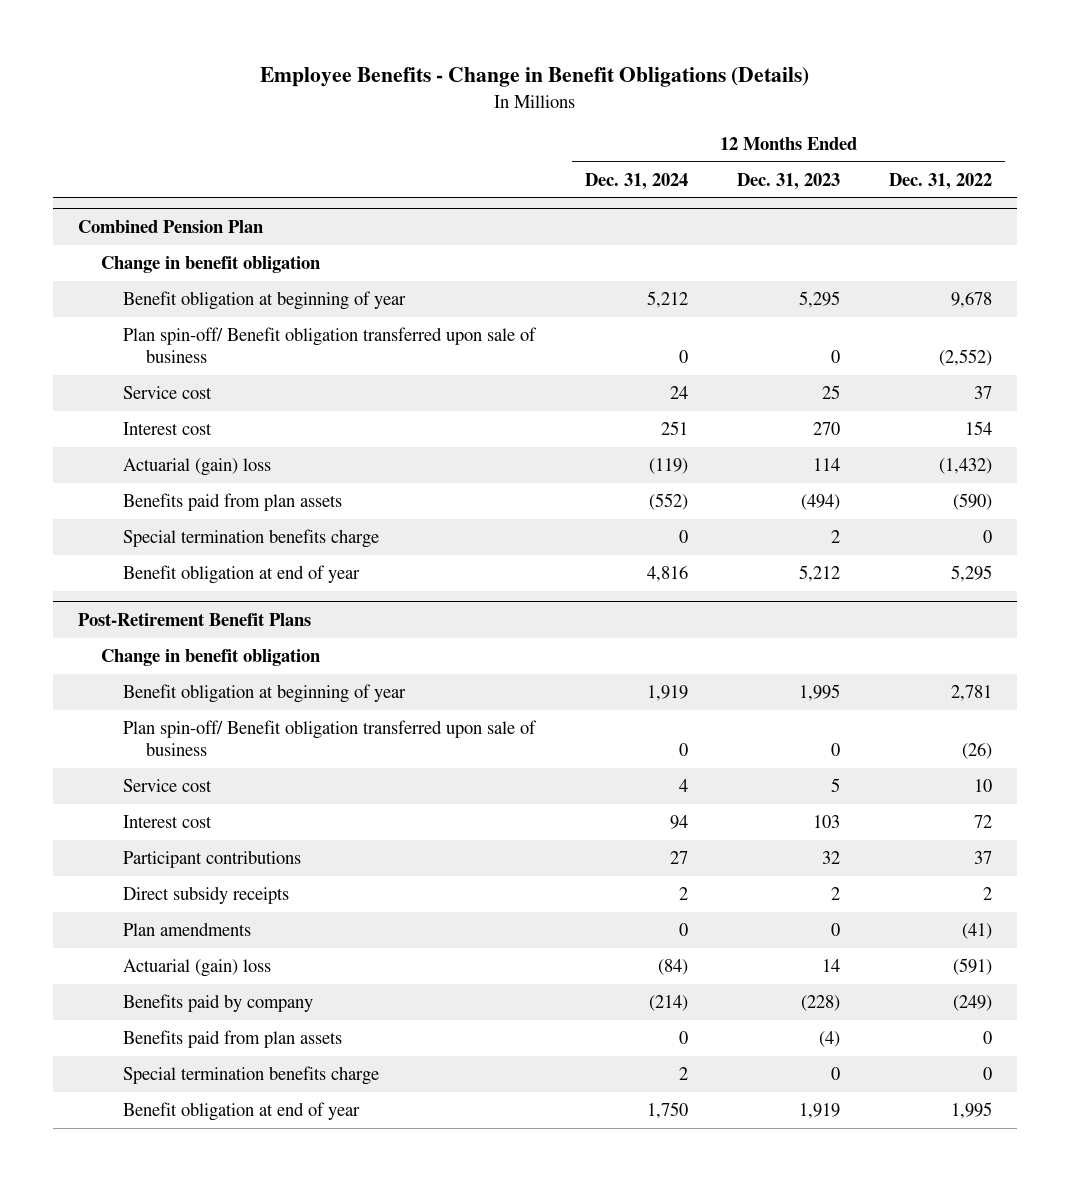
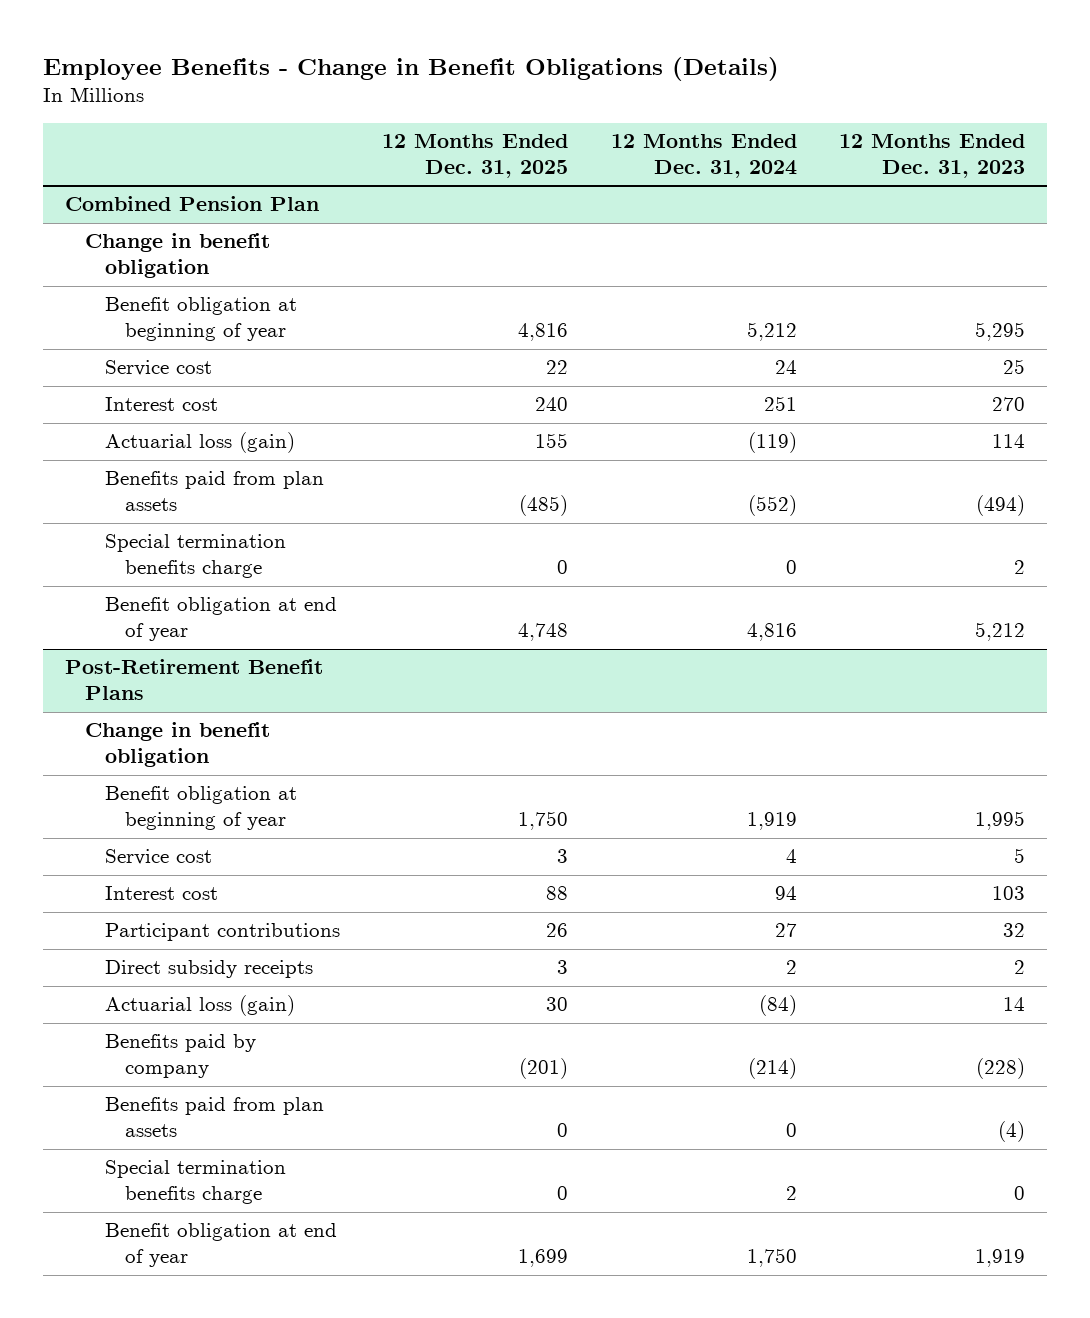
- | 12 Months Ended Dec. 31, 2024 | 12 Months Ended Dec. 31, 2023 | 12 Months Ended Dec. 31, 2022
+ | 12 Months Ended Dec. 31, 2025 | 12 Months Ended Dec. 31, 2024 | 12 Months Ended Dec. 31, 2023
@ Combined Pension Plan
- Plan spin-off/ Benefit obligation transferred upon sale of business | 0 | 0 | (2,552)
- Actuarial (gain) loss | (119) | 114 | (1,432)
+ Actuarial loss (gain) | 155 | (119) | 114
@ Post-Retirement Benefit Plans
- Plan spin-off/ Benefit obligation transferred upon sale of business | 0 | 0 | (26)
- Plan amendments | 0 | 0 | (41)
- Actuarial (gain) loss | (84) | 14 | (591)
+ Actuarial loss (gain) | 30 | (84) | 14

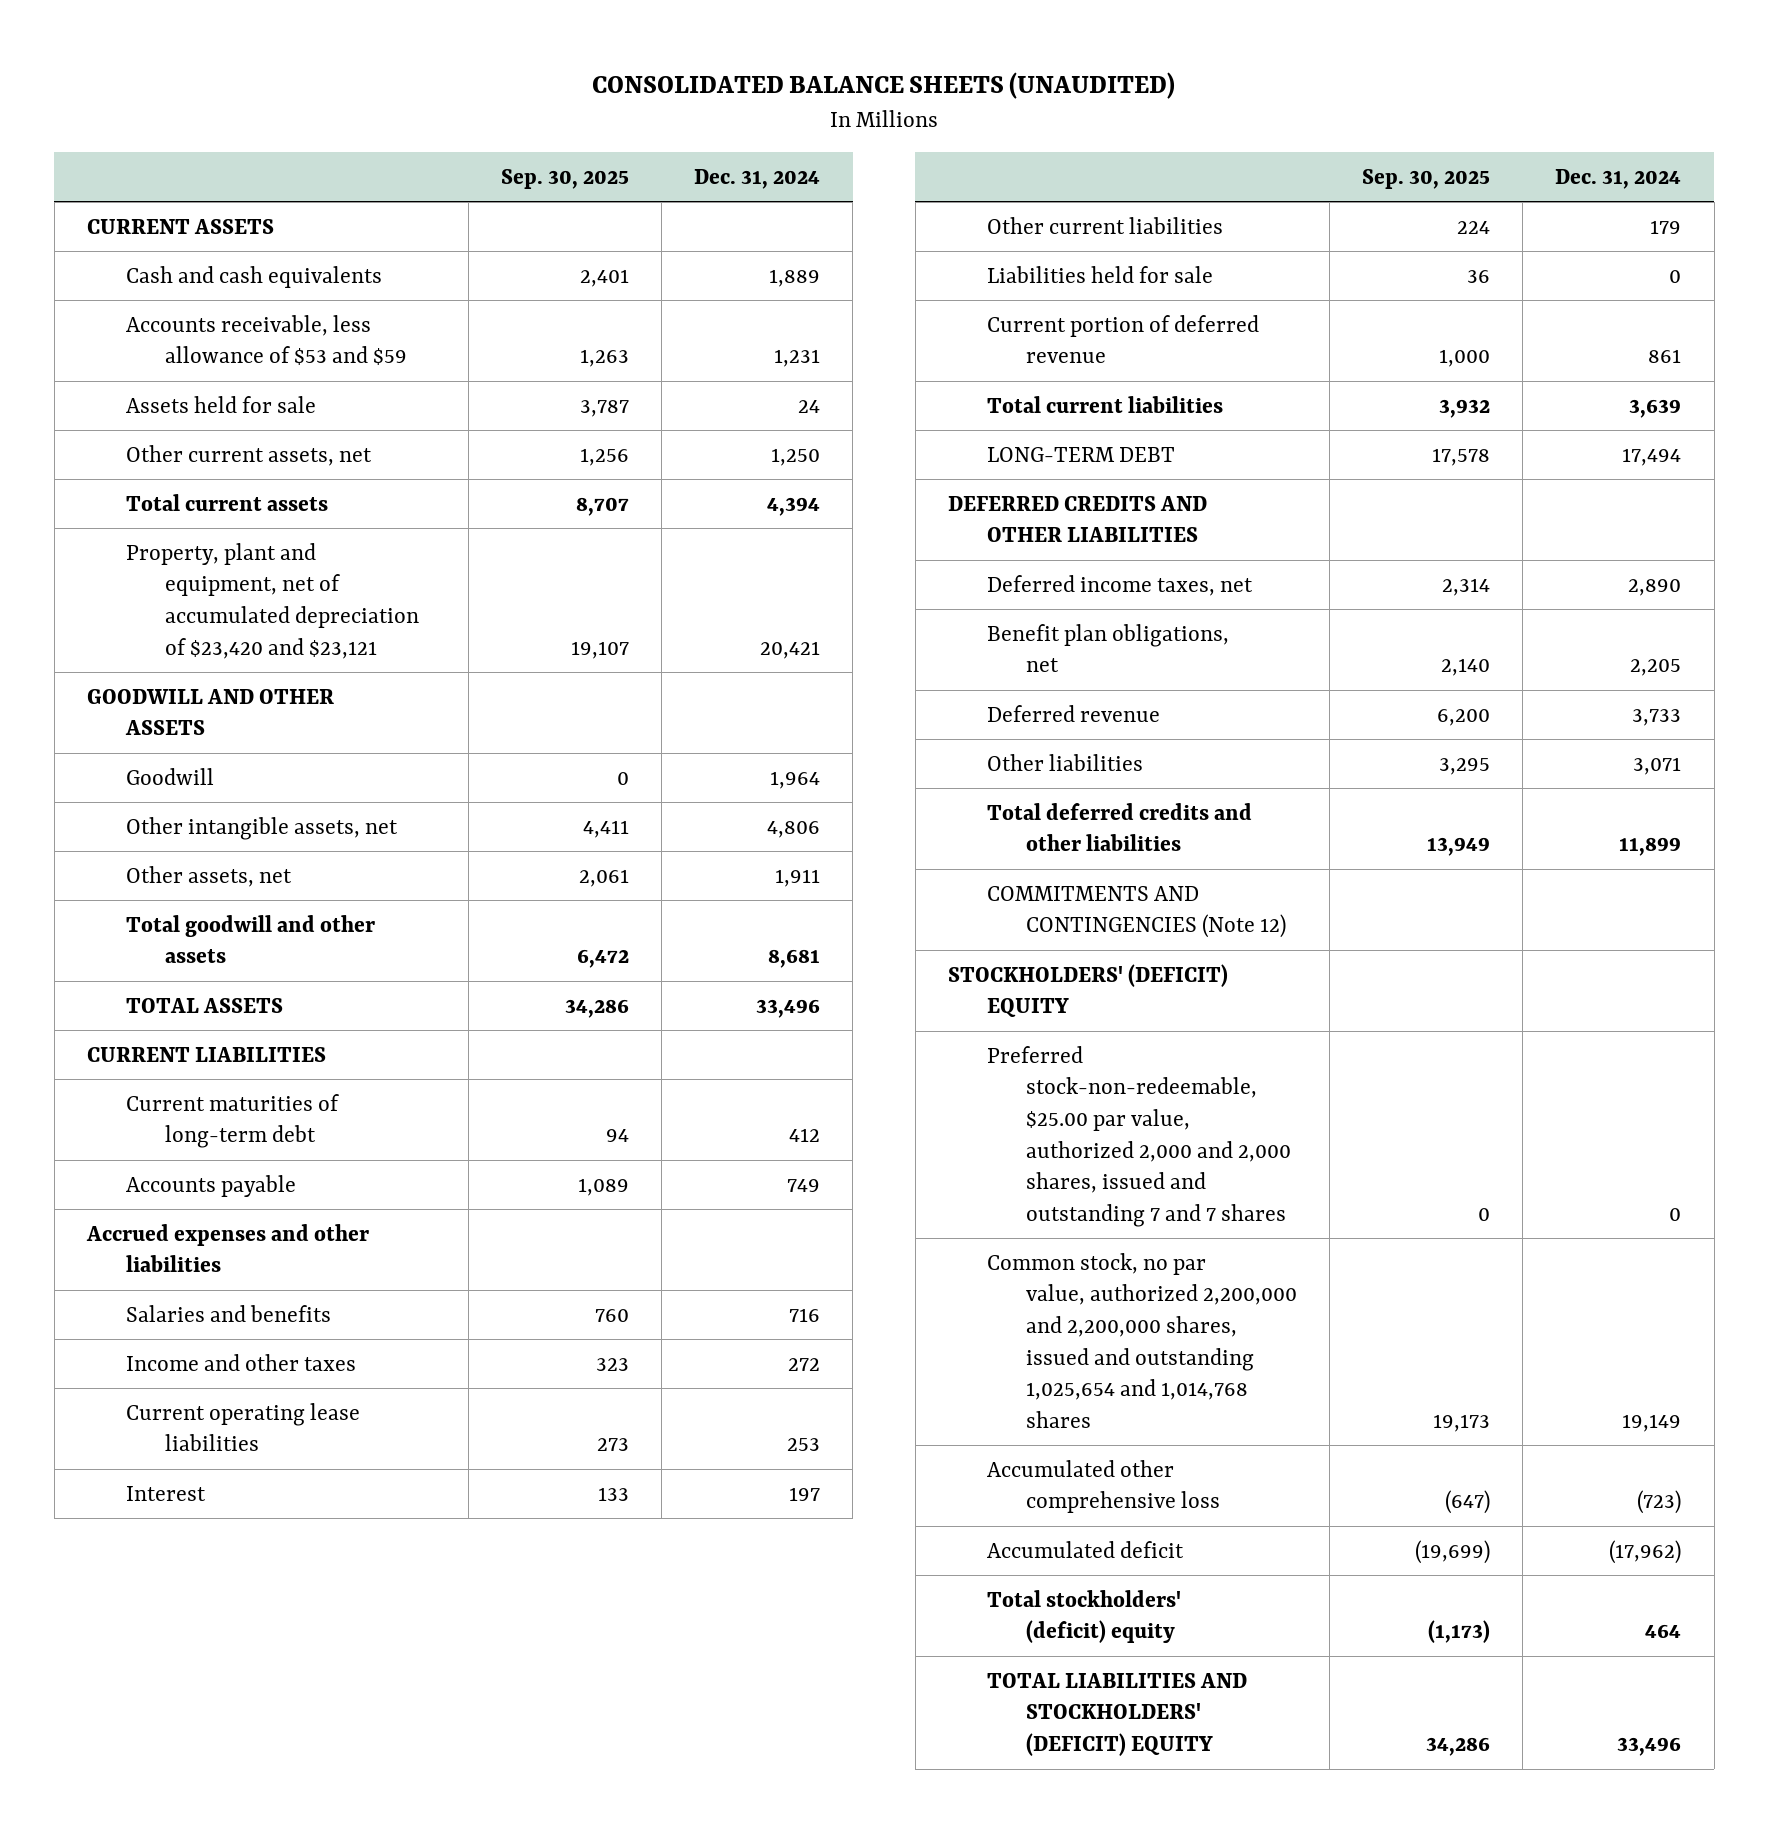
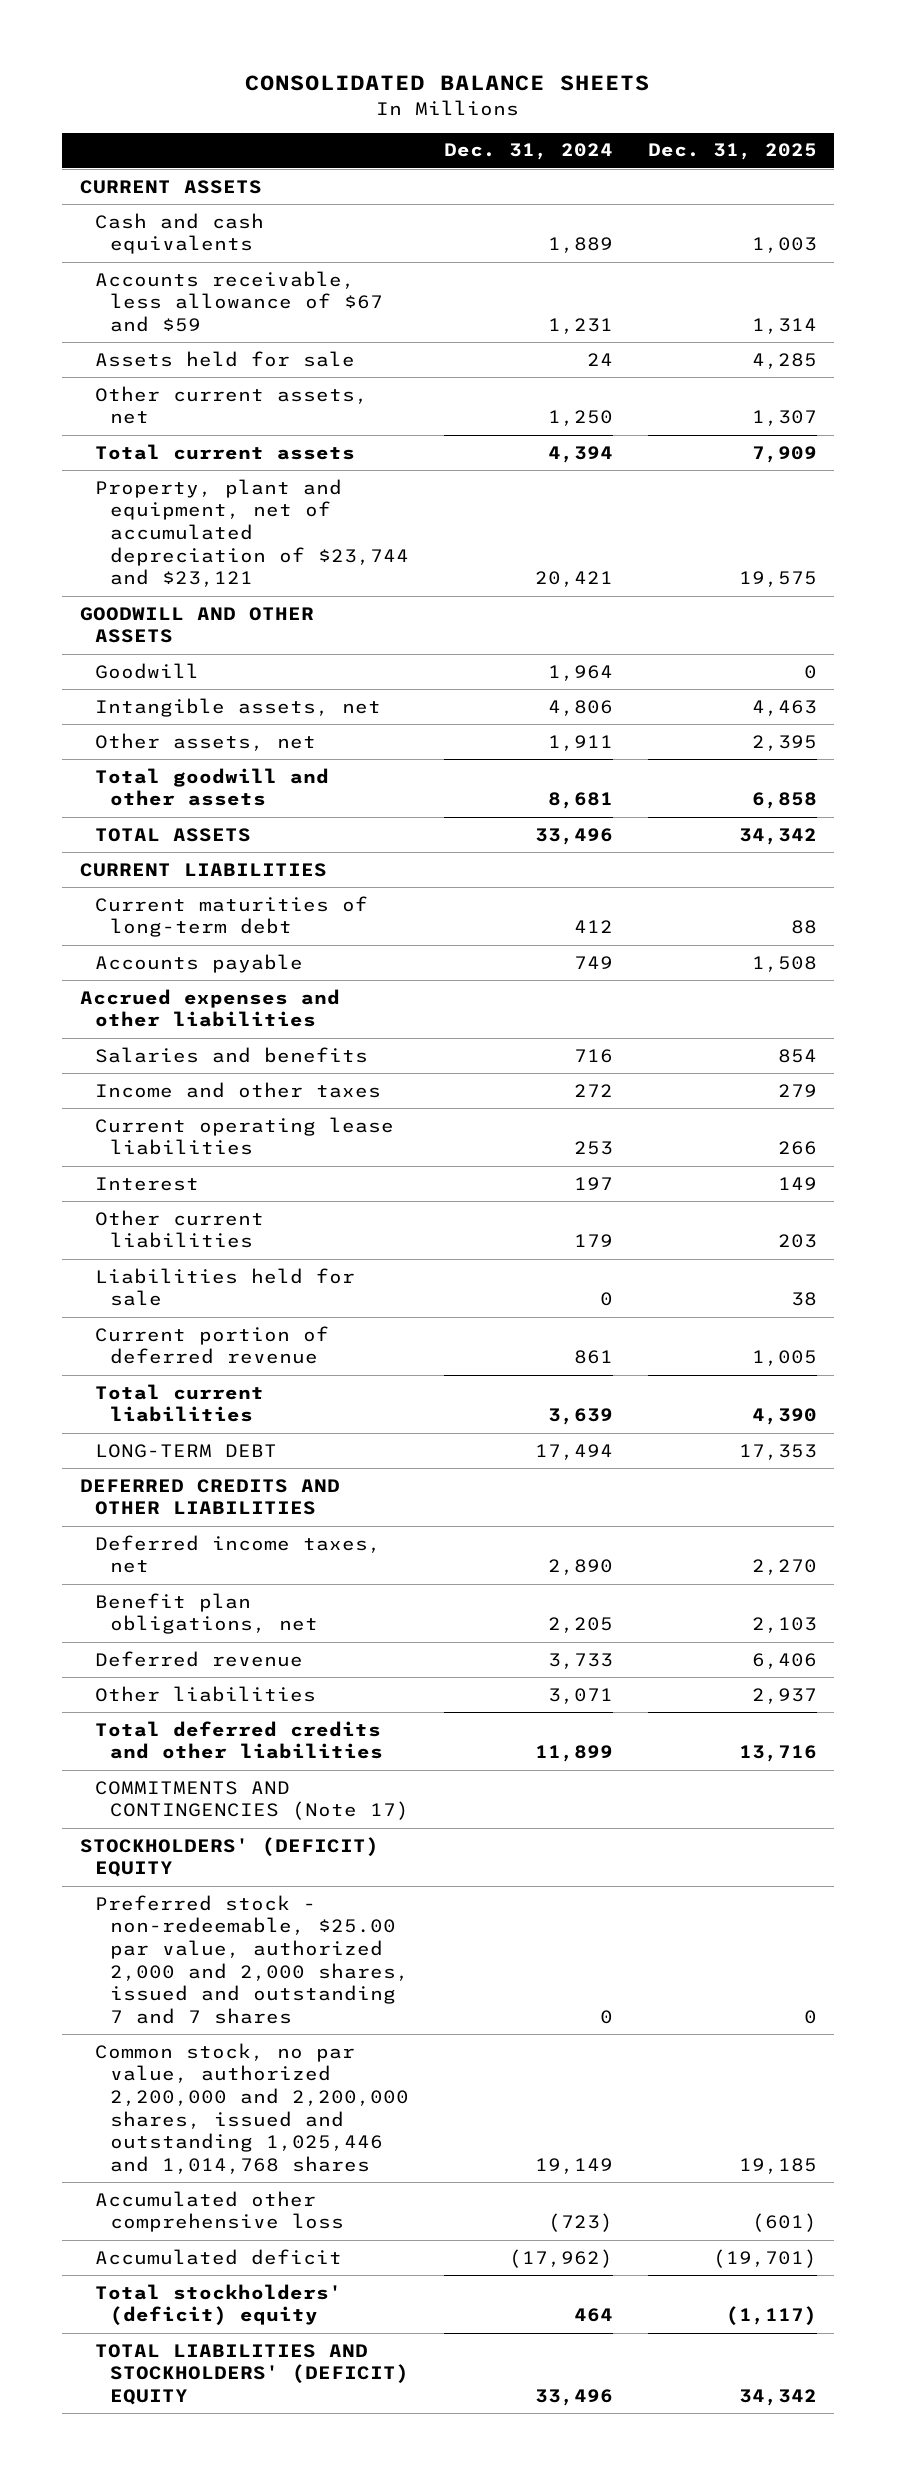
- CONSOLIDATED BALANCE SHEETS (UNAUDITED)
+ CONSOLIDATED BALANCE SHEETS
- | Sep. 30, 2025 | Dec. 31, 2024
+ | Dec. 31, 2024 | Dec. 31, 2025
- Accounts receivable, less allowance of $53 and $59 | 1,263 | 1,231
+ Accounts receivable, less allowance of $67 and $59 | 1,231 | 1,314
- Property, plant and equipment, net of accumulated depreciation of $23,420 and $23,121 | 19,107 | 20,421
+ Property, plant and equipment, net of accumulated depreciation of $23,744 and $23,121 | 20,421 | 19,575
- Other intangible assets, net | 4,411 | 4,806
+ Intangible assets, net | 4,806 | 4,463
- COMMITMENTS AND CONTINGENCIES (Note 12)
+ COMMITMENTS AND CONTINGENCIES (Note 17)
- Preferred stock-non-redeemable, $25.00 par value, authorized 2,000 and 2,000 shares, issued and outstanding 7 and 7 shares | 0 | 0
- Common stock, no par value, authorized 2,200,000 and 2,200,000 shares, issued and outstanding 1,025,654 and 1,014,768 shares | 19,173 | 19,149
+ Preferred stock - non-redeemable, $25.00 par value, authorized 2,000 and 2,000 shares, issued and outstanding 7 and 7 shares | 0 | 0
+ Common stock, no par value, authorized 2,200,000 and 2,200,000 shares, issued and outstanding 1,025,446 and 1,014,768 shares | 19,149 | 19,185

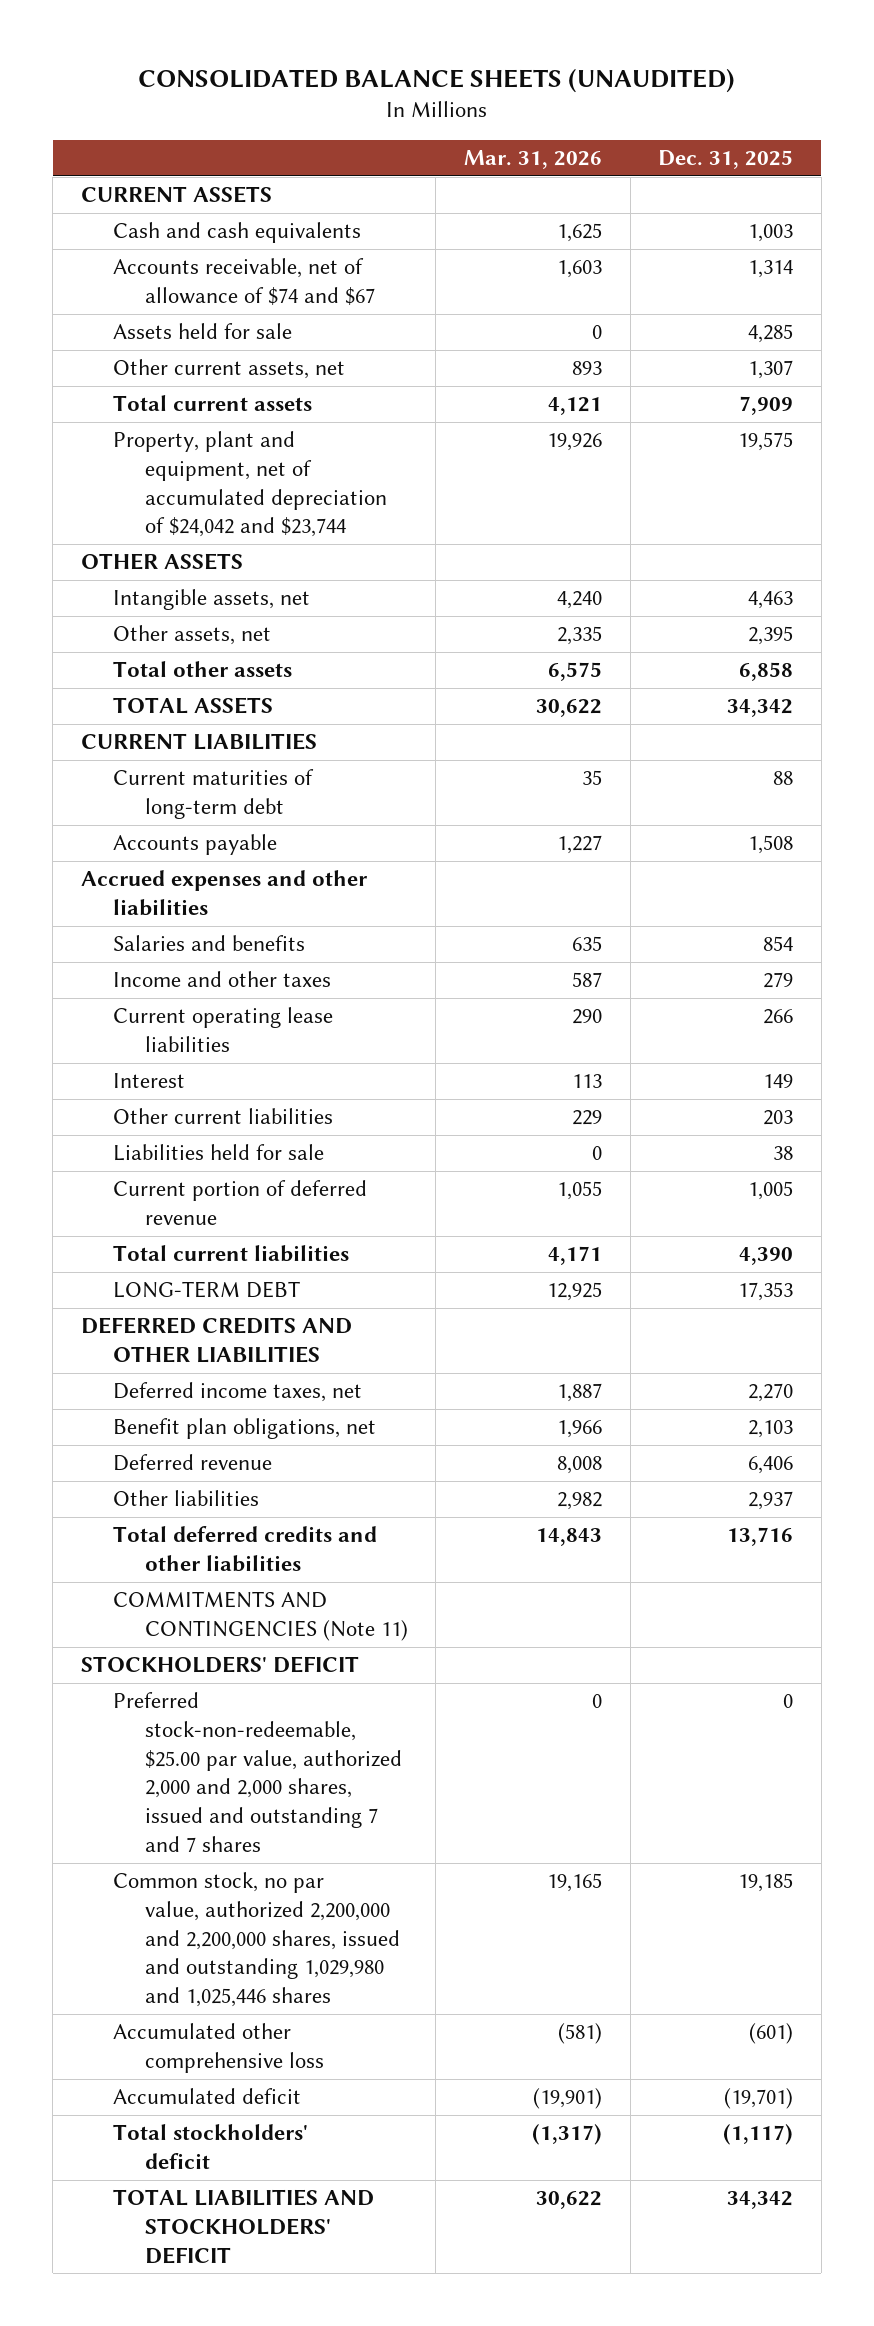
- CONSOLIDATED BALANCE SHEETS
+ CONSOLIDATED BALANCE SHEETS (UNAUDITED)
- | Dec. 31, 2024 | Dec. 31, 2025
+ | Mar. 31, 2026 | Dec. 31, 2025
- Accounts receivable, less allowance of $67 and $59 | 1,231 | 1,314
+ Accounts receivable, net of allowance of $74 and $67 | 1,603 | 1,314
- Property, plant and equipment, net of accumulated depreciation of $23,744 and $23,121 | 20,421 | 19,575
- GOODWILL AND OTHER ASSETS
- Goodwill | 1,964 | 0
+ Property, plant and equipment, net of accumulated depreciation of $24,042 and $23,744 | 19,926 | 19,575
+ OTHER ASSETS
- Total goodwill and other assets | 8,681 | 6,858
+ Total other assets | 6,575 | 6,858
- COMMITMENTS AND CONTINGENCIES (Note 17)
- STOCKHOLDERS' (DEFICIT) EQUITY
- Preferred stock - non-redeemable, $25.00 par value, authorized 2,000 and 2,000 shares, issued and outstanding 7 and 7 shares | 0 | 0
- Common stock, no par value, authorized 2,200,000 and 2,200,000 shares, issued and outstanding 1,025,446 and 1,014,768 shares | 19,149 | 19,185
+ COMMITMENTS AND CONTINGENCIES (Note 11)
+ STOCKHOLDERS' DEFICIT
+ Preferred stock-non-redeemable, $25.00 par value, authorized 2,000 and 2,000 shares, issued and outstanding 7 and 7 shares | 0 | 0
+ Common stock, no par value, authorized 2,200,000 and 2,200,000 shares, issued and outstanding 1,029,980 and 1,025,446 shares | 19,165 | 19,185
- Total stockholders' (deficit) equity | 464 | (1,117)
- TOTAL LIABILITIES AND STOCKHOLDERS' (DEFICIT) EQUITY | 33,496 | 34,342
+ Total stockholders' deficit | (1,317) | (1,117)
+ TOTAL LIABILITIES AND STOCKHOLDERS' DEFICIT | 30,622 | 34,342

